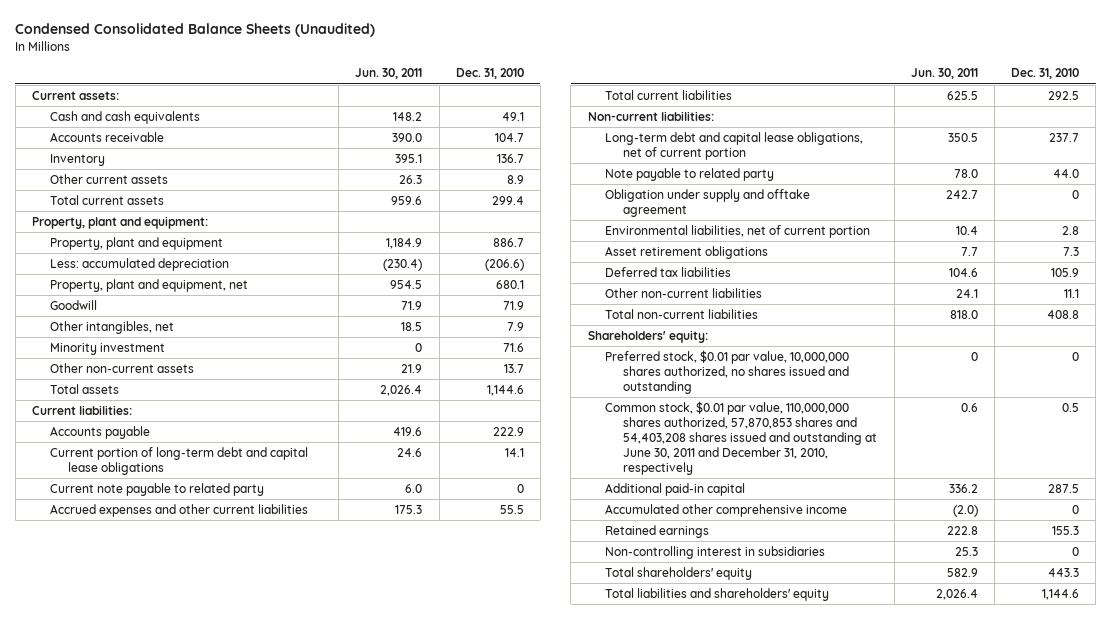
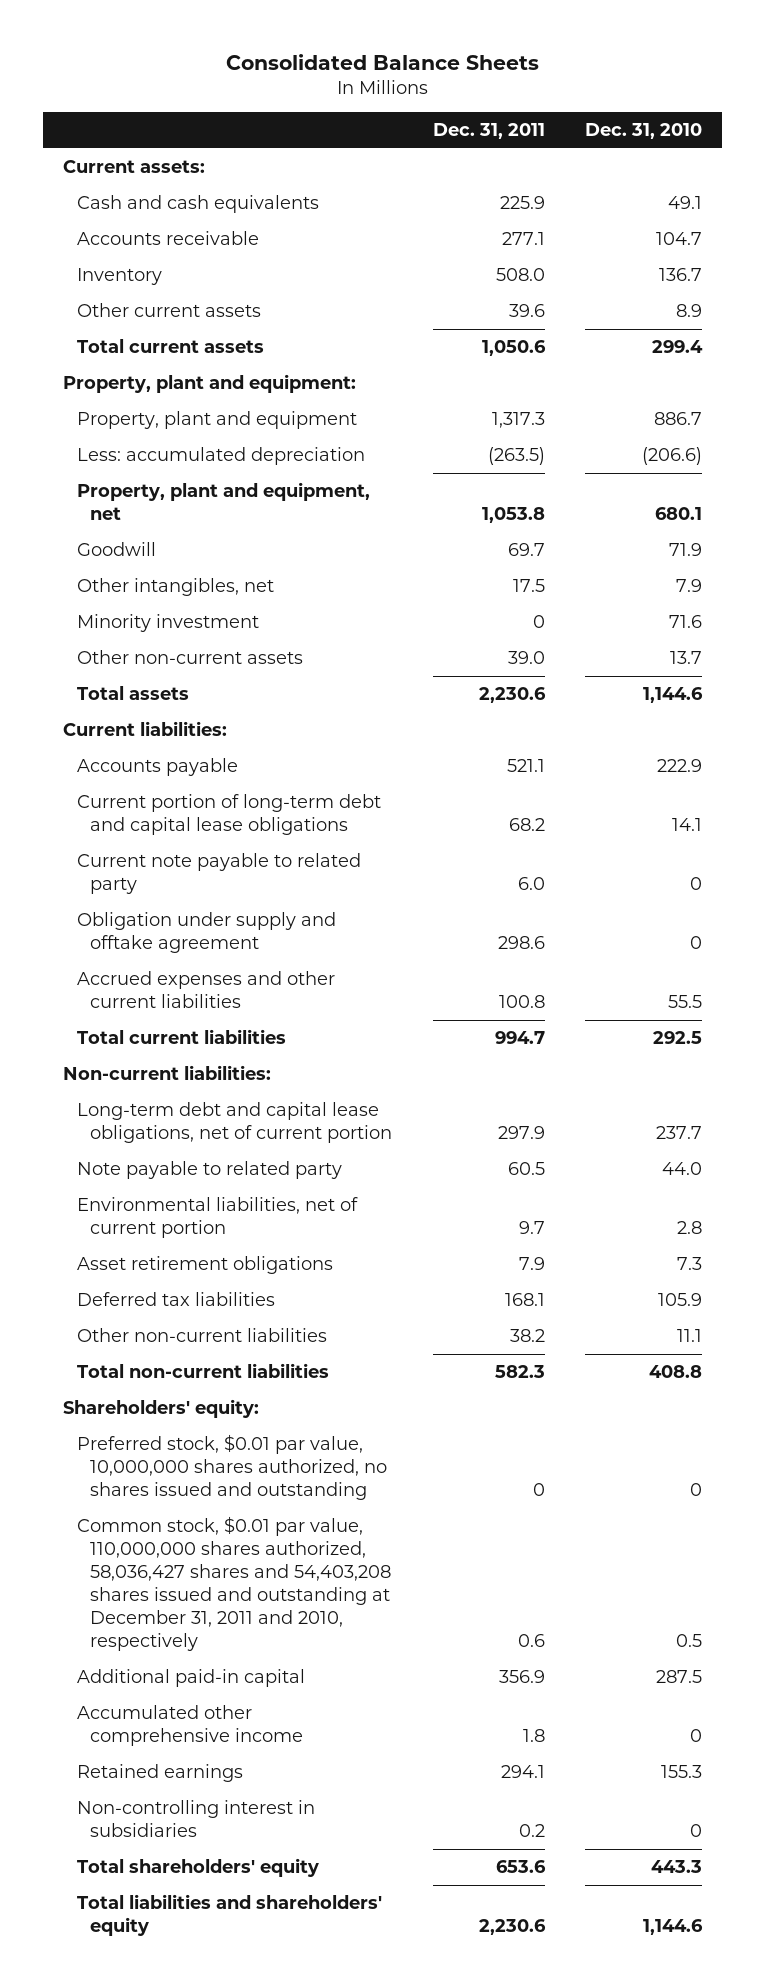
- Condensed Consolidated Balance Sheets (Unaudited)
+ Consolidated Balance Sheets
- | Jun. 30, 2011 | Dec. 31, 2010
+ | Dec. 31, 2011 | Dec. 31, 2010
moved up: Obligation under supply and offtake agreement | 298.6 | 0
- Common stock, $0.01 par value, 110,000,000 shares authorized, 57,870,853 shares and 54,403,208 shares issued and outstanding at June 30, 2011 and December 31, 2010, respectively | 0.6 | 0.5
+ Common stock, $0.01 par value, 110,000,000 shares authorized, 58,036,427 shares and 54,403,208 shares issued and outstanding at December 31, 2011 and 2010, respectively | 0.6 | 0.5

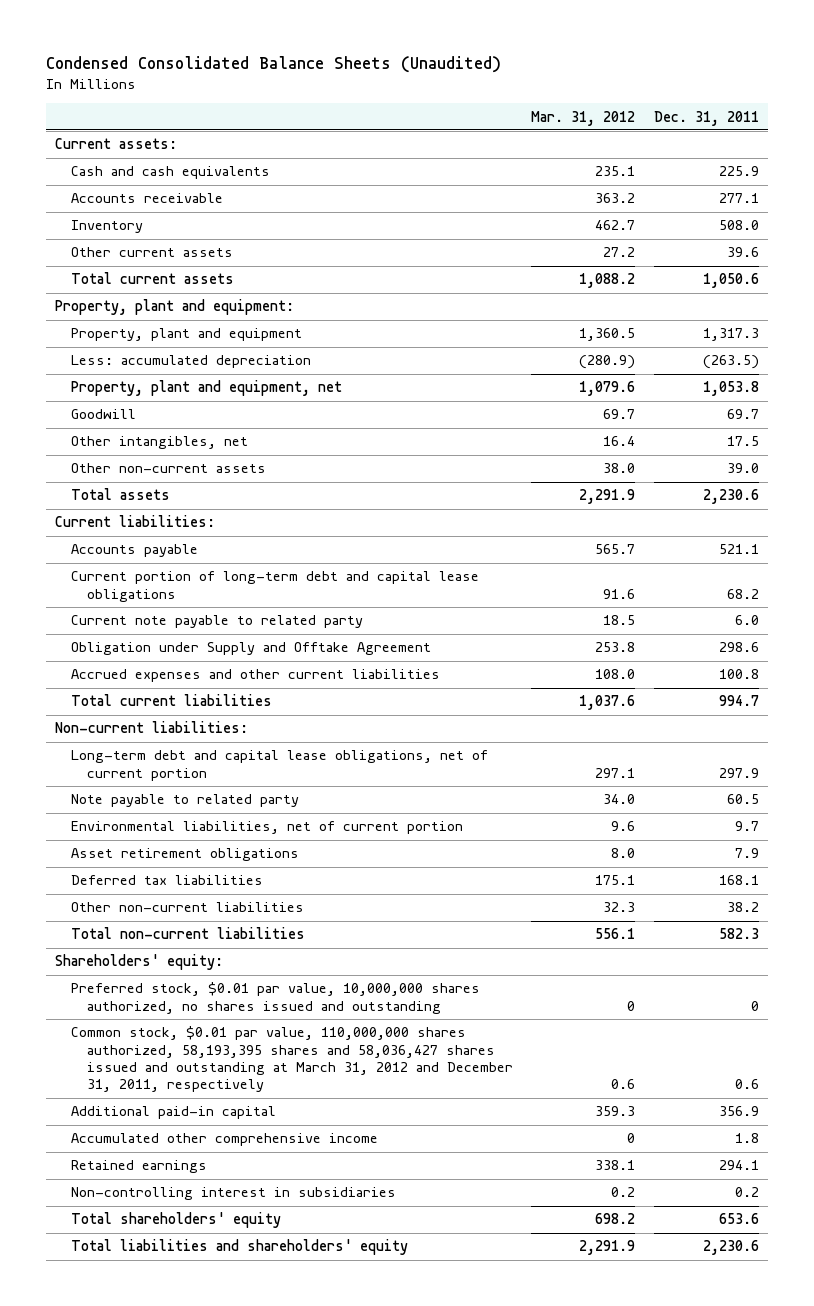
- Consolidated Balance Sheets
+ Condensed Consolidated Balance Sheets (Unaudited)
- | Dec. 31, 2011 | Dec. 31, 2010
+ | Mar. 31, 2012 | Dec. 31, 2011
- Minority investment | 0 | 71.6
- Obligation under supply and offtake agreement | 298.6 | 0
+ Obligation under Supply and Offtake Agreement | 253.8 | 298.6
- Common stock, $0.01 par value, 110,000,000 shares authorized, 58,036,427 shares and 54,403,208 shares issued and outstanding at December 31, 2011 and 2010, respectively | 0.6 | 0.5
+ Common stock, $0.01 par value, 110,000,000 shares authorized, 58,193,395 shares and 58,036,427 shares issued and outstanding at March 31, 2012 and December 31, 2011, respectively | 0.6 | 0.6

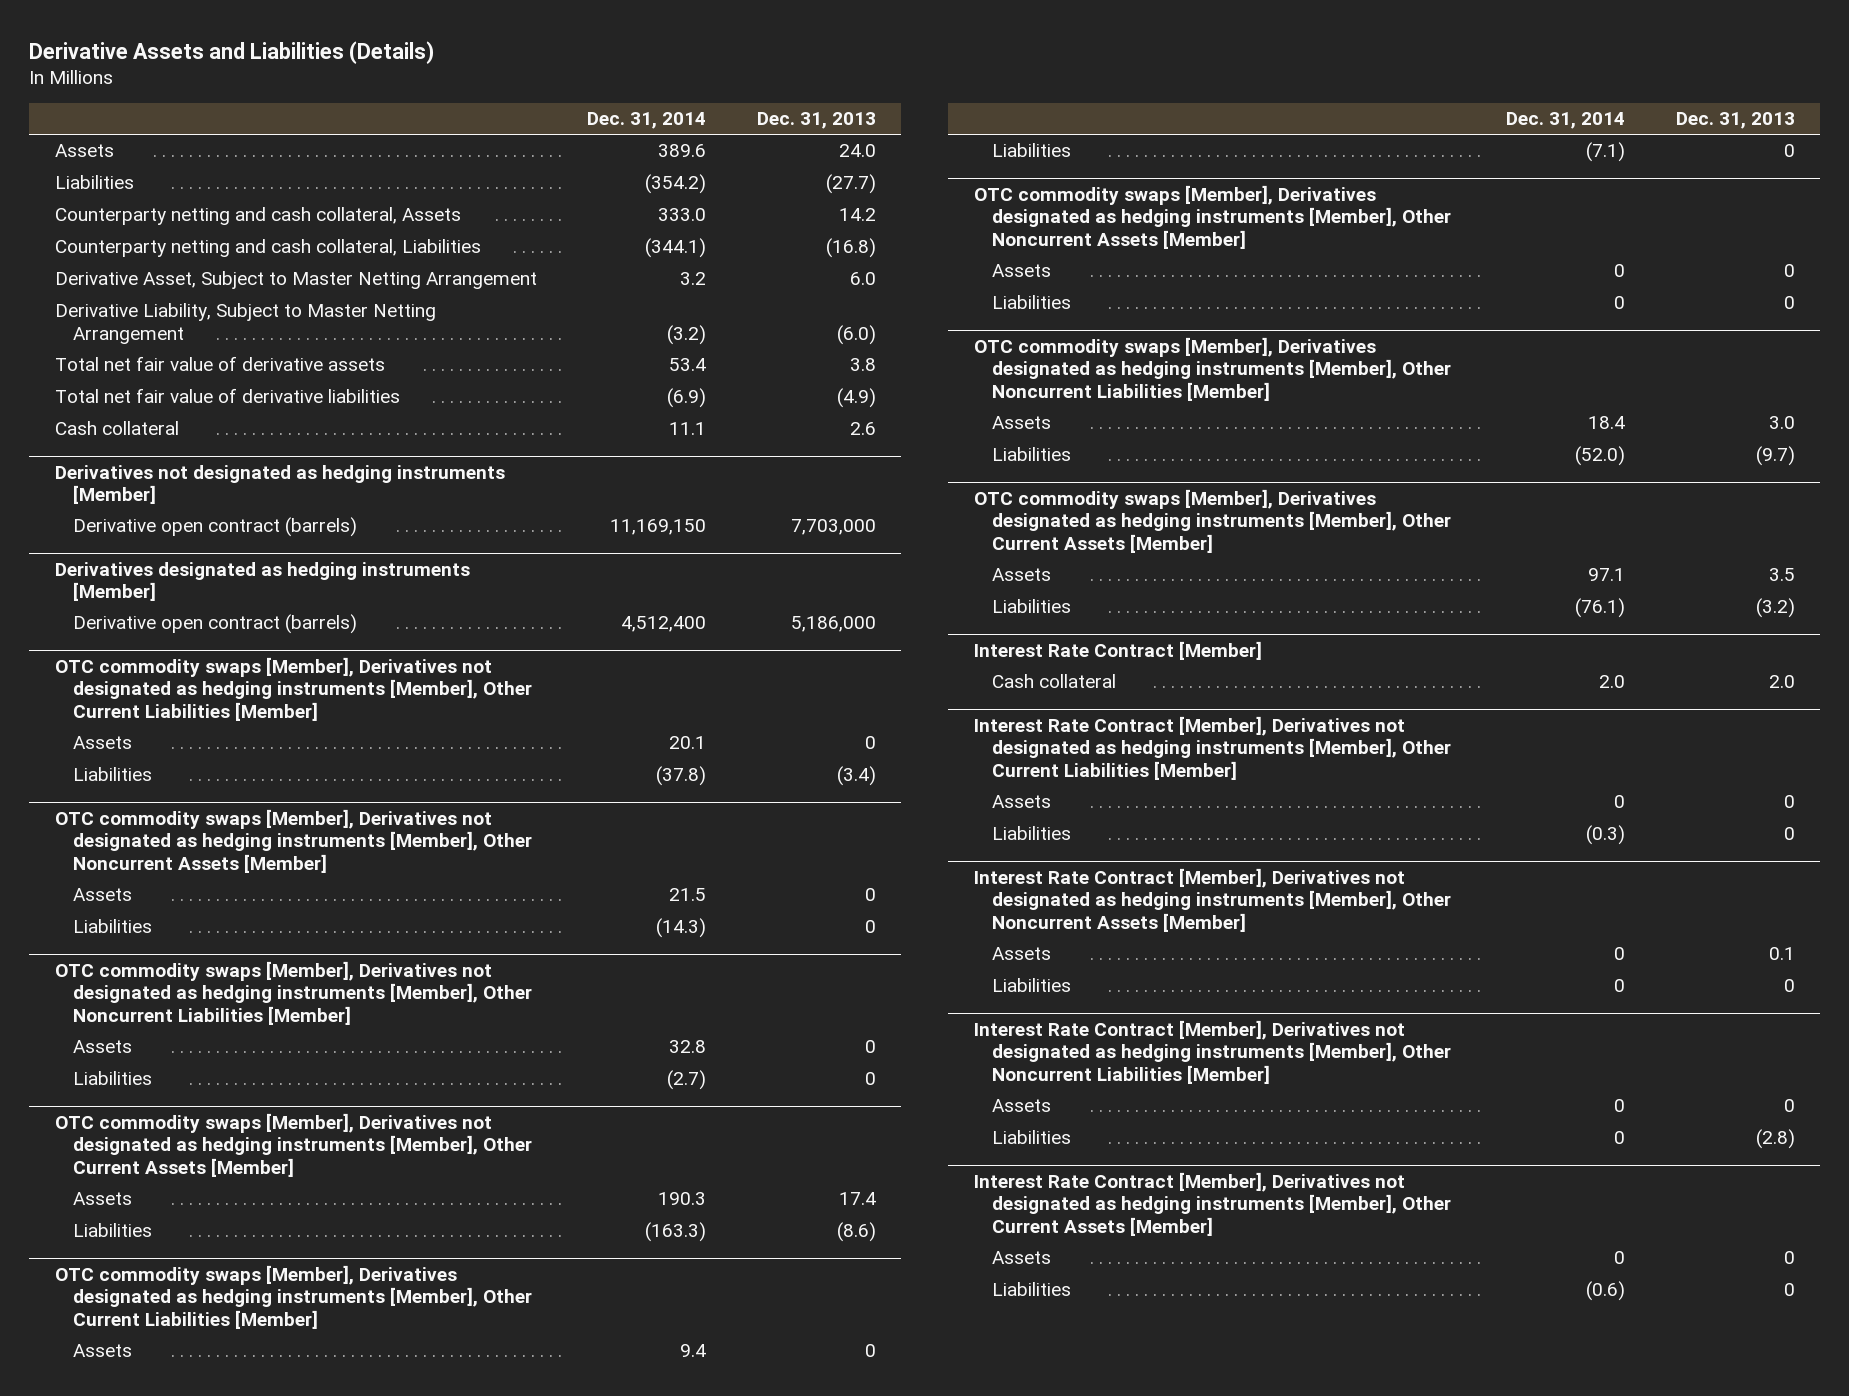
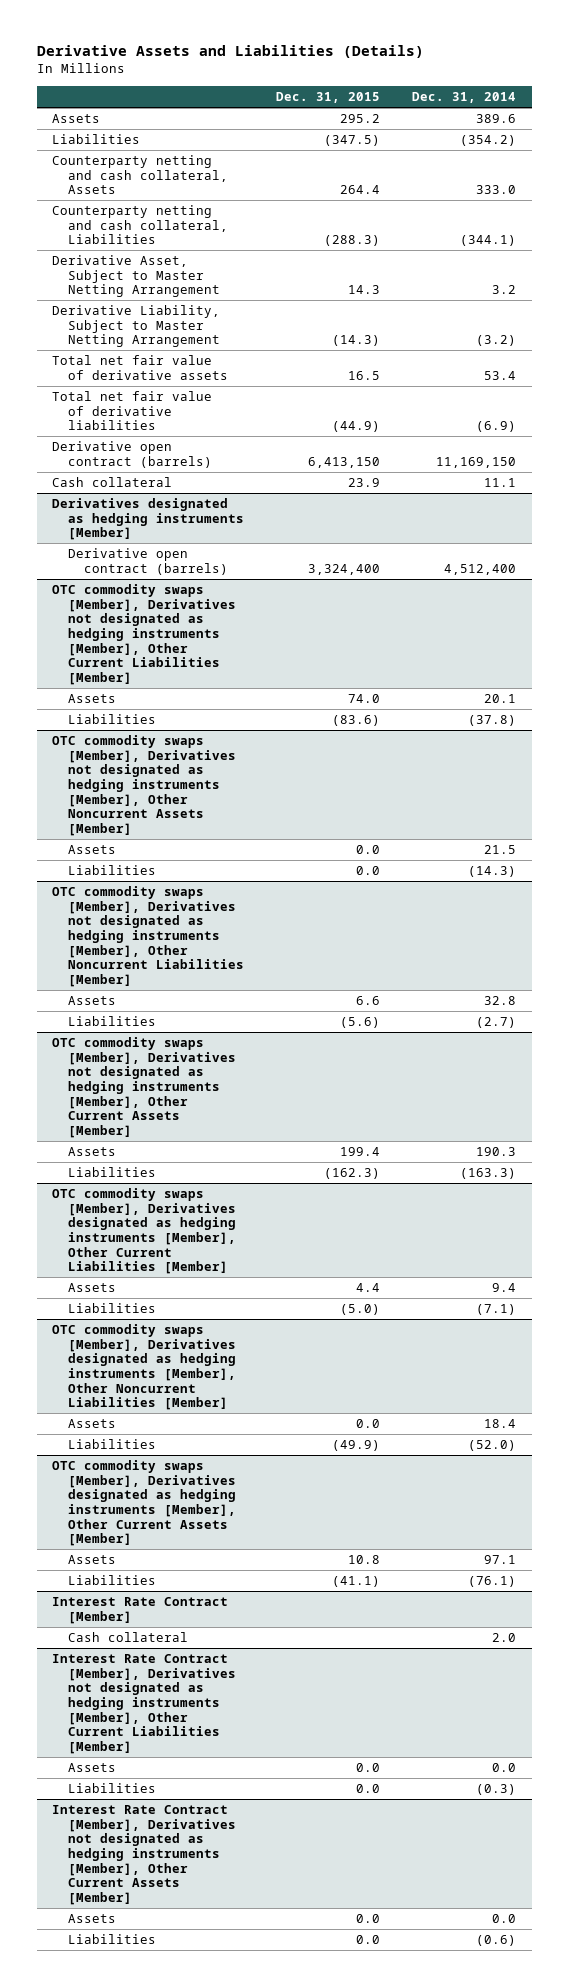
- | Dec. 31, 2014 | Dec. 31, 2013
+ | Dec. 31, 2015 | Dec. 31, 2014
- Derivatives not designated as hedging instruments [Member]
moved down: Cash collateral | 23.9 | 11.1
- OTC commodity swaps [Member], Derivatives designated as hedging instruments [Member], Other Noncurrent Assets [Member]
- Assets | 0 | 0
- Liabilities | 0 | 0
@ Interest Rate Contract [Member], Derivatives not designated as hedging instruments [Member], Other Current Liabilities [Member]
- Assets | 0 | 0
+ Assets | 0.0 | 0.0
- Interest Rate Contract [Member], Derivatives not designated as hedging instruments [Member], Other Noncurrent Assets [Member]
- Assets | 0 | 0.1
- Liabilities | 0 | 0
- Interest Rate Contract [Member], Derivatives not designated as hedging instruments [Member], Other Noncurrent Liabilities [Member]
- Assets | 0 | 0
- Liabilities | 0 | (2.8)
@ Interest Rate Contract [Member], Derivatives not designated as hedging instruments [Member], Other Current Assets [Member]
- Assets | 0 | 0
+ Assets | 0.0 | 0.0

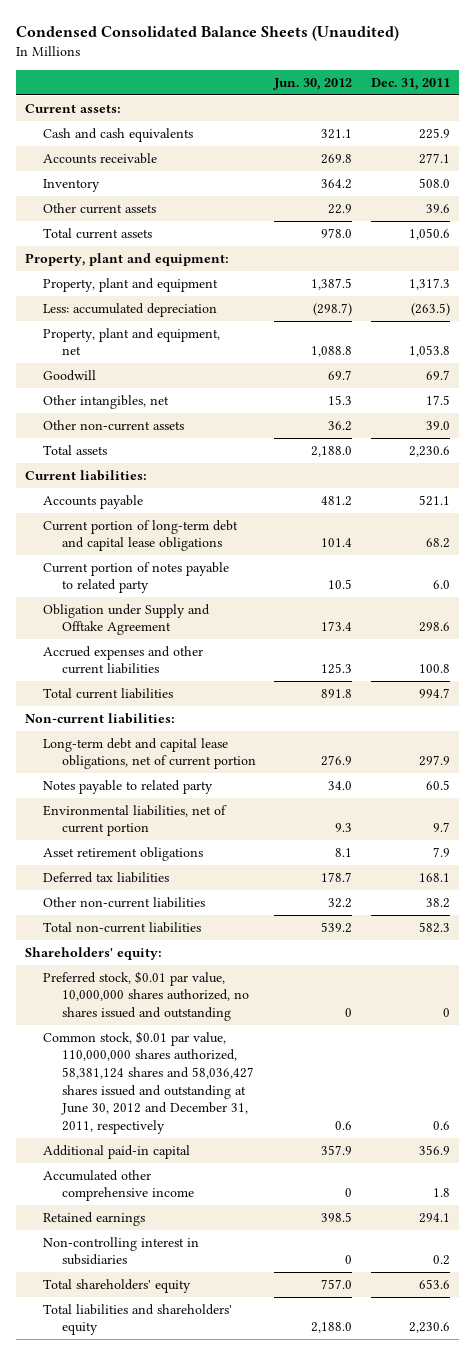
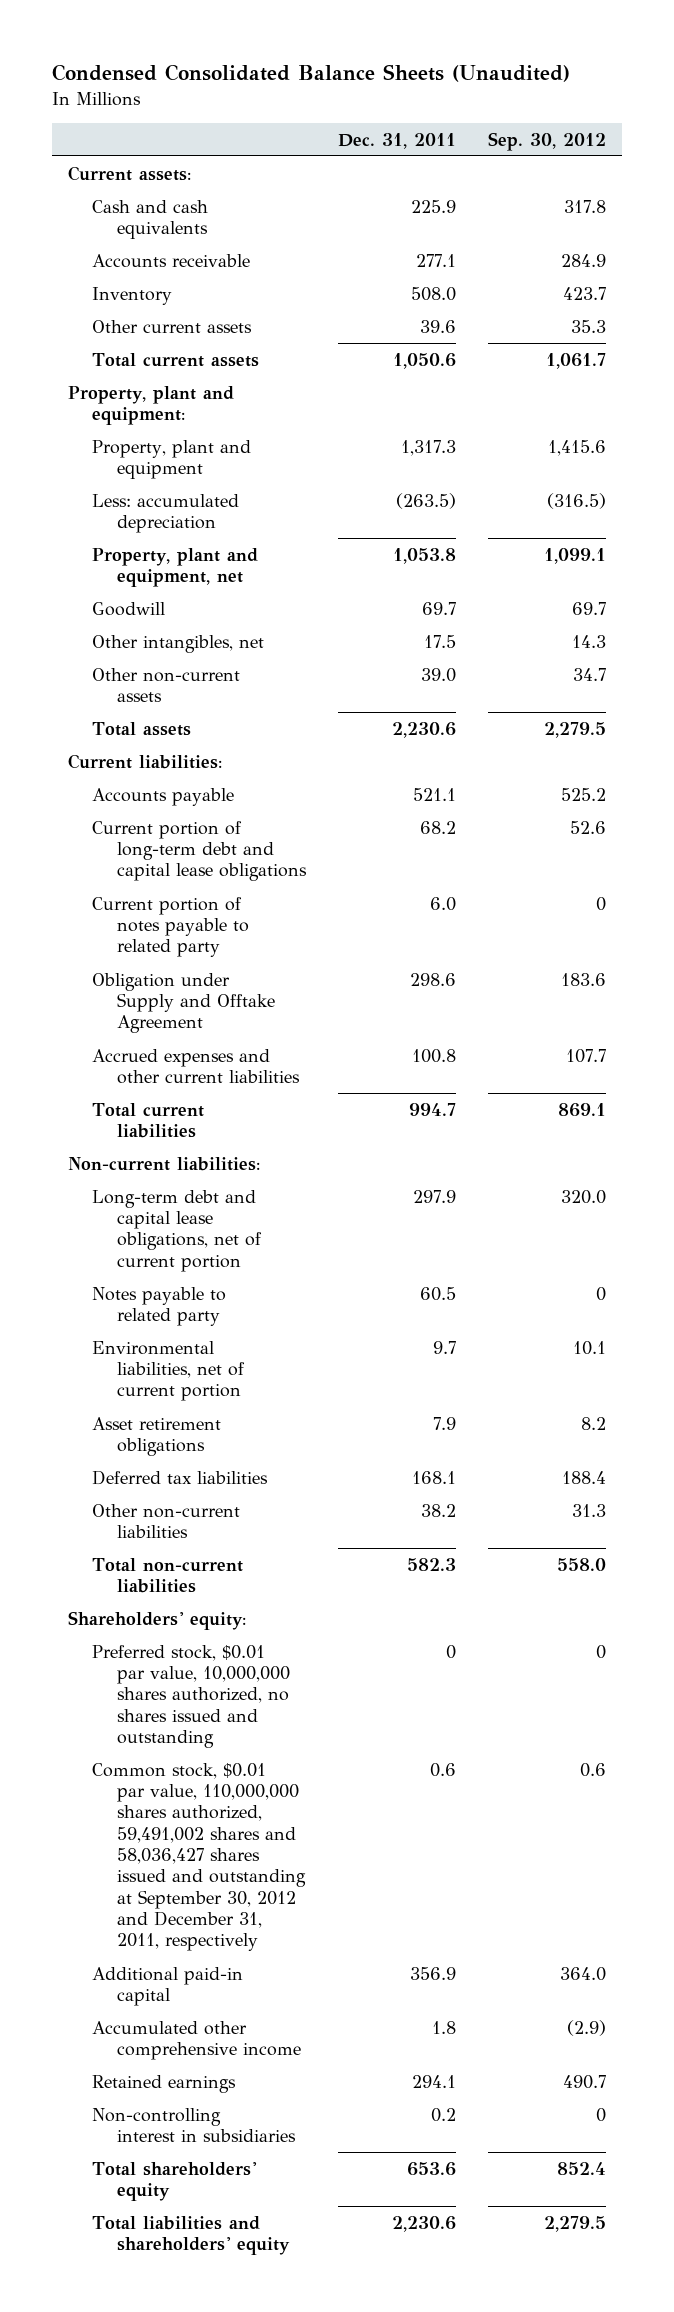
- | Jun. 30, 2012 | Dec. 31, 2011
+ | Dec. 31, 2011 | Sep. 30, 2012
- Common stock, $0.01 par value, 110,000,000 shares authorized, 58,381,124 shares and 58,036,427 shares issued and outstanding at June 30, 2012 and December 31, 2011, respectively | 0.6 | 0.6
+ Common stock, $0.01 par value, 110,000,000 shares authorized, 59,491,002 shares and 58,036,427 shares issued and outstanding at September 30, 2012 and December 31, 2011, respectively | 0.6 | 0.6

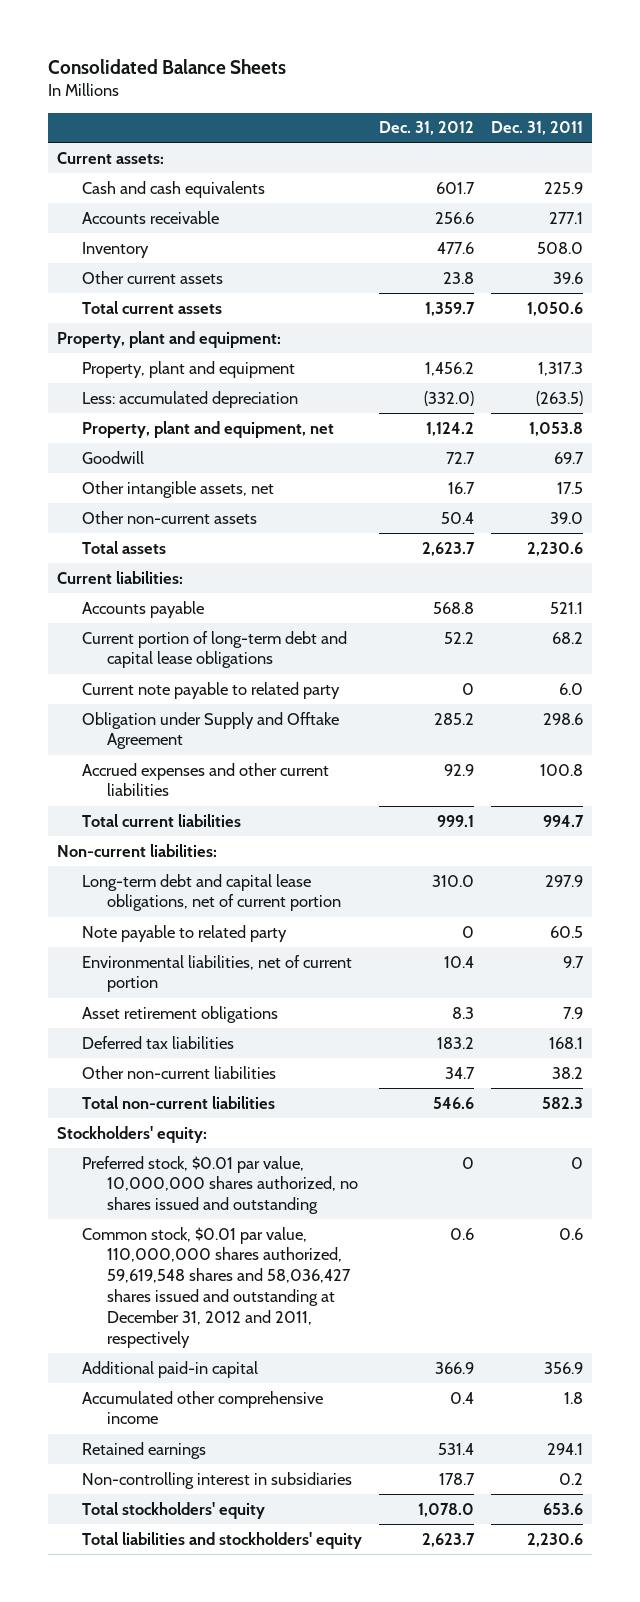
- Condensed Consolidated Balance Sheets (Unaudited)
+ Consolidated Balance Sheets
- | Dec. 31, 2011 | Sep. 30, 2012
+ | Dec. 31, 2012 | Dec. 31, 2011
- Other intangibles, net | 17.5 | 14.3
+ Other intangible assets, net | 16.7 | 17.5
- Current portion of notes payable to related party | 6.0 | 0
+ Current note payable to related party | 0 | 6.0
- Notes payable to related party | 60.5 | 0
+ Note payable to related party | 0 | 60.5
- Shareholders' equity:
+ Stockholders' equity:
- Common stock, $0.01 par value, 110,000,000 shares authorized, 59,491,002 shares and 58,036,427 shares issued and outstanding at September 30, 2012 and December 31, 2011, respectively | 0.6 | 0.6
+ Common stock, $0.01 par value, 110,000,000 shares authorized, 59,619,548 shares and 58,036,427 shares issued and outstanding at December 31, 2012 and 2011, respectively | 0.6 | 0.6
- Total shareholders' equity | 653.6 | 852.4
- Total liabilities and shareholders' equity | 2,230.6 | 2,279.5
+ Total stockholders' equity | 1,078.0 | 653.6
+ Total liabilities and stockholders' equity | 2,623.7 | 2,230.6

